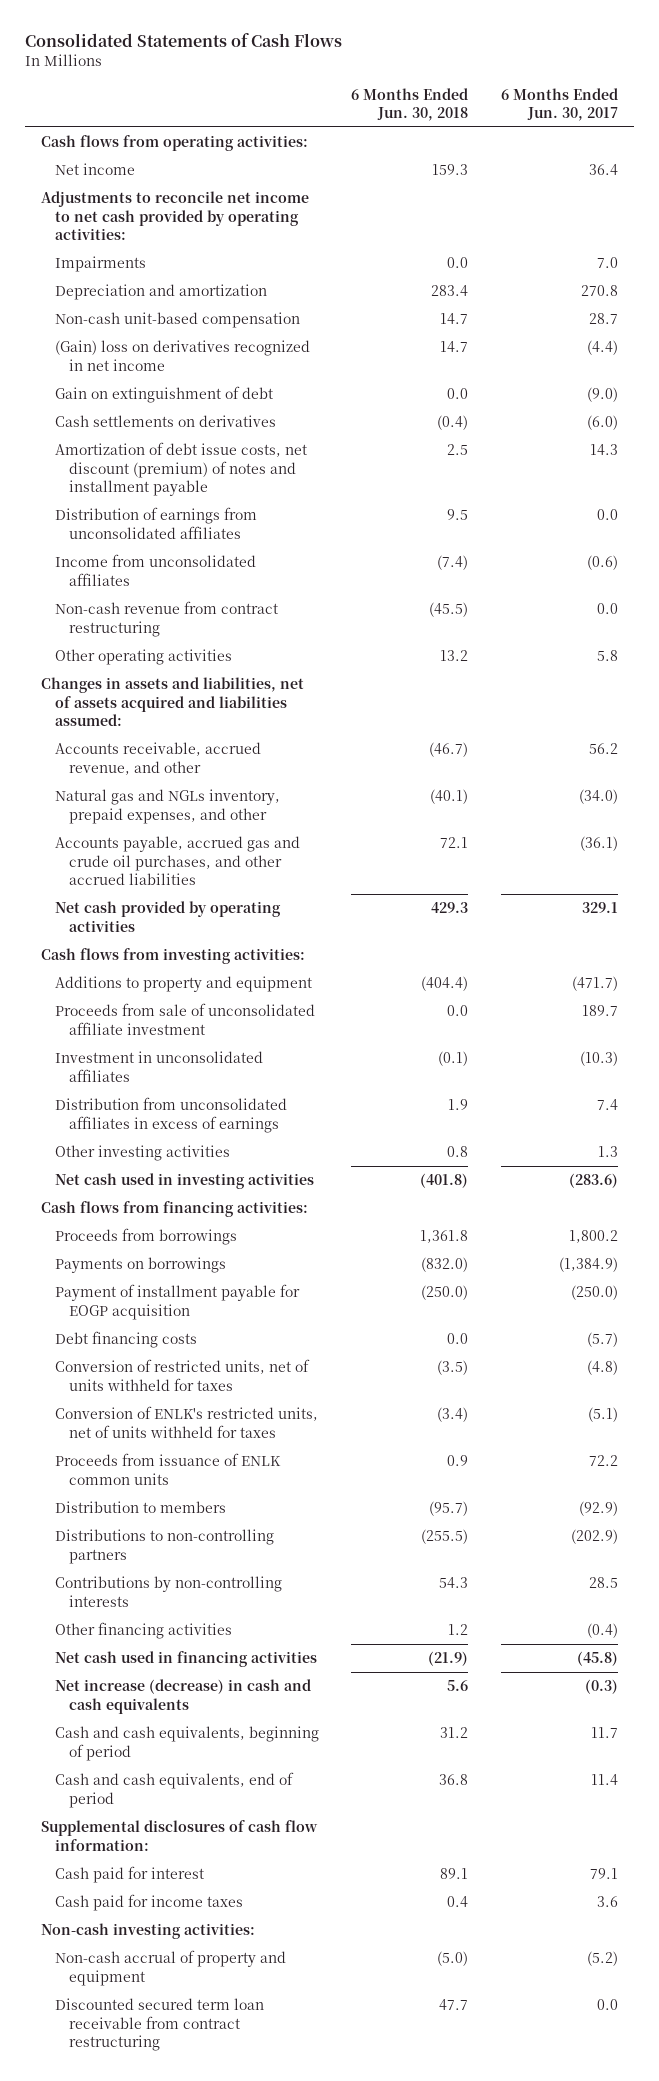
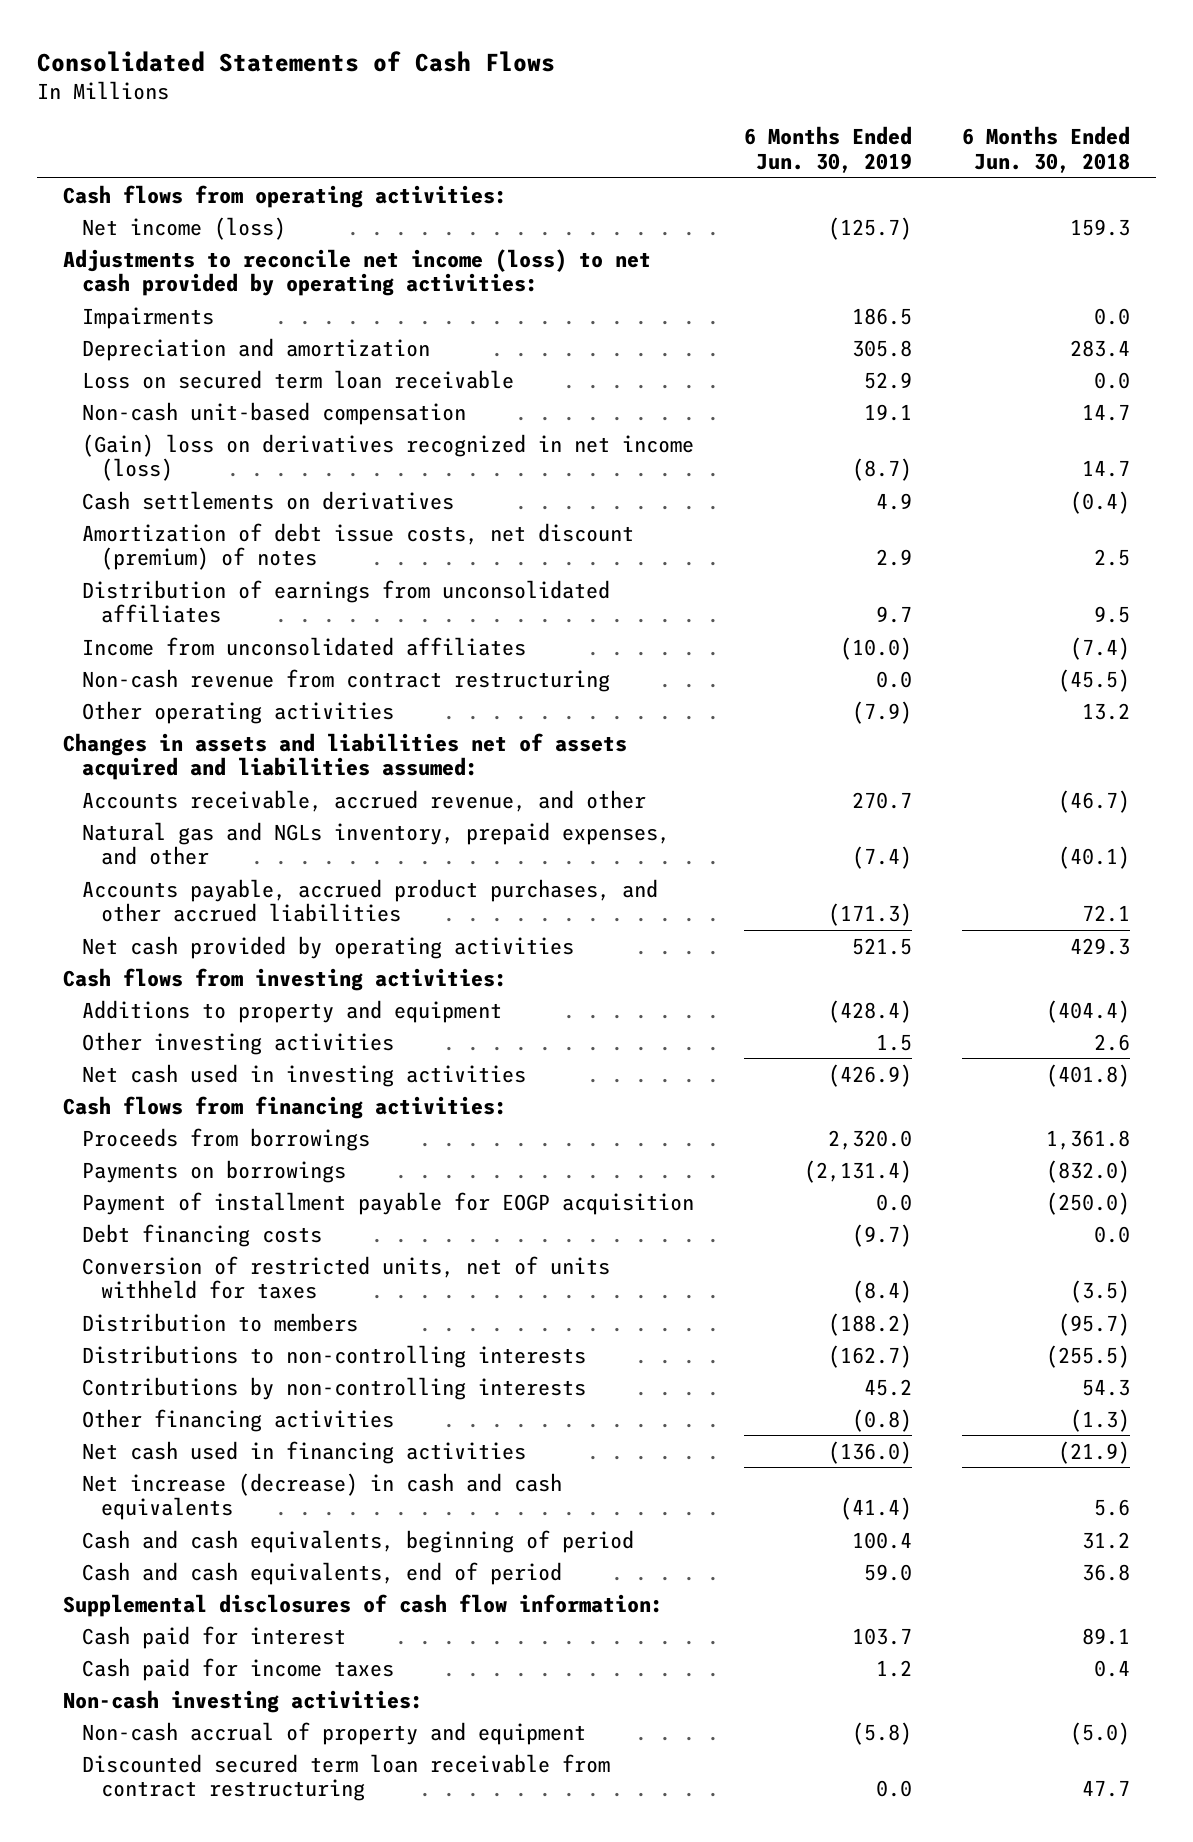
- | 6 Months Ended Jun. 30, 2018 | 6 Months Ended Jun. 30, 2017
+ | 6 Months Ended Jun. 30, 2019 | 6 Months Ended Jun. 30, 2018
- Net income | 159.3 | 36.4
- Adjustments to reconcile net income to net cash provided by operating activities:
+ Net income (loss) | (125.7) | 159.3
+ Adjustments to reconcile net income (loss) to net cash provided by operating activities:
+ Loss on secured term loan receivable | 52.9 | 0.0
- (Gain) loss on derivatives recognized in net income | 14.7 | (4.4)
- Gain on extinguishment of debt | 0.0 | (9.0)
+ (Gain) loss on derivatives recognized in net income (loss) | (8.7) | 14.7
- Amortization of debt issue costs, net discount (premium) of notes and installment payable | 2.5 | 14.3
+ Amortization of debt issue costs, net discount (premium) of notes | 2.9 | 2.5
- Changes in assets and liabilities, net of assets acquired and liabilities assumed:
+ Changes in assets and liabilities net of assets acquired and liabilities assumed:
- Accounts payable, accrued gas and crude oil purchases, and other accrued liabilities | 72.1 | (36.1)
+ Accounts payable, accrued product purchases, and other accrued liabilities | (171.3) | 72.1
- Proceeds from sale of unconsolidated affiliate investment | 0.0 | 189.7
- Investment in unconsolidated affiliates | (0.1) | (10.3)
- Distribution from unconsolidated affiliates in excess of earnings | 1.9 | 7.4
- Other investing activities | 0.8 | 1.3
+ Other investing activities | 1.5 | 2.6
- Conversion of ENLK's restricted units, net of units withheld for taxes | (3.4) | (5.1)
- Proceeds from issuance of ENLK common units | 0.9 | 72.2
- Distributions to non-controlling partners | (255.5) | (202.9)
+ Distributions to non-controlling interests | (162.7) | (255.5)
- Other financing activities | 1.2 | (0.4)
+ Other financing activities | (0.8) | (1.3)

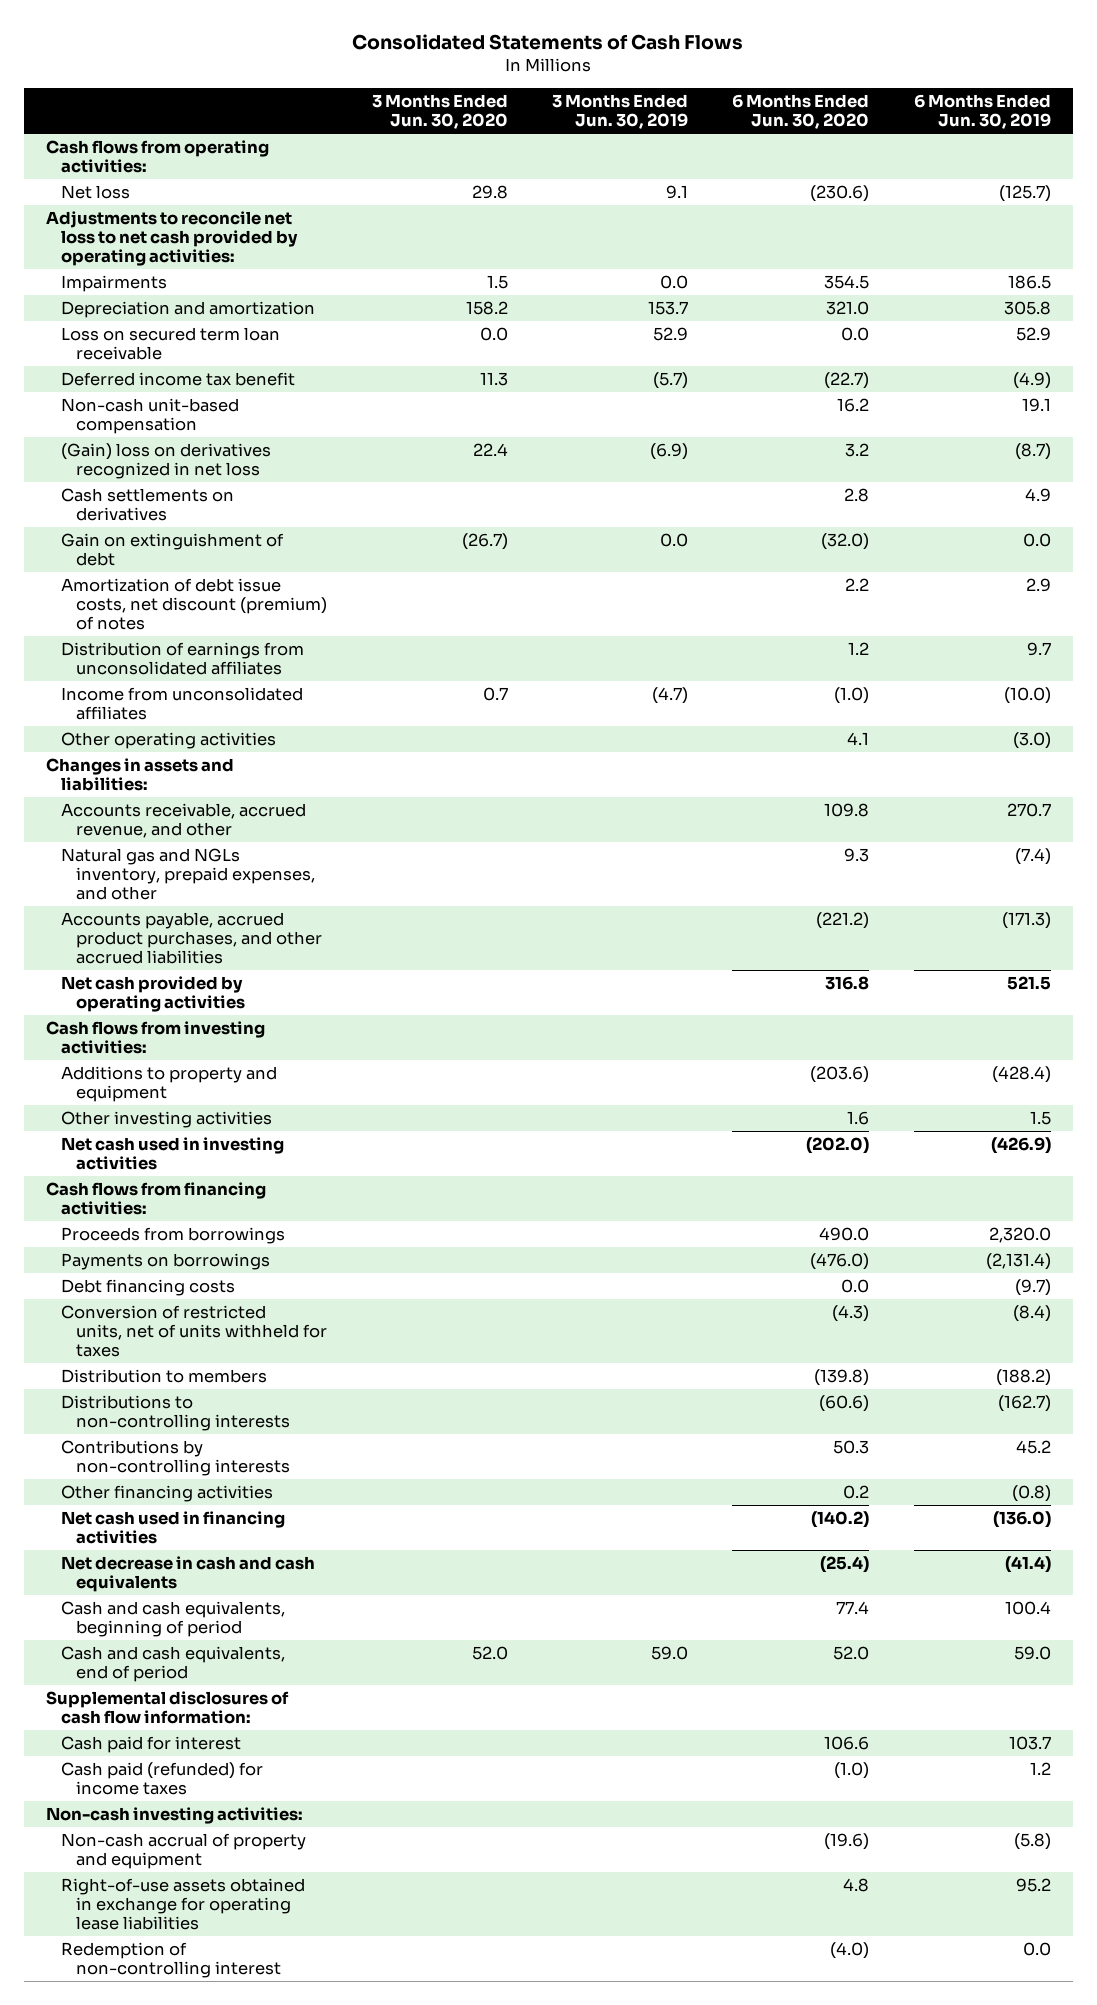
- | 6 Months Ended Jun. 30, 2019 | 6 Months Ended Jun. 30, 2018
+ | 3 Months Ended Jun. 30, 2020 | 3 Months Ended Jun. 30, 2019 | 6 Months Ended Jun. 30, 2020 | 6 Months Ended Jun. 30, 2019
- Net income (loss) | (125.7) | 159.3
- Adjustments to reconcile net income (loss) to net cash provided by operating activities:
+ Net loss | 29.8 | 9.1 | (230.6) | (125.7)
+ Adjustments to reconcile net loss to net cash provided by operating activities:
+ Deferred income tax benefit | 11.3 | (5.7) | (22.7) | (4.9)
- (Gain) loss on derivatives recognized in net income (loss) | (8.7) | 14.7
+ (Gain) loss on derivatives recognized in net loss | 22.4 | (6.9) | 3.2 | (8.7)
+ Gain on extinguishment of debt | (26.7) | 0.0 | (32.0) | 0.0
- Non-cash revenue from contract restructuring | 0.0 | (45.5)
- Other operating activities | (7.9) | 13.2
- Changes in assets and liabilities net of assets acquired and liabilities assumed:
+ Other operating activities | | | 4.1 | (3.0)
+ Changes in assets and liabilities:
- Payment of installment payable for EOGP acquisition | 0.0 | (250.0)
- Net increase (decrease) in cash and cash equivalents | (41.4) | 5.6
+ Net decrease in cash and cash equivalents | | | (25.4) | (41.4)
- Cash paid for income taxes | 1.2 | 0.4
+ Cash paid (refunded) for income taxes | | | (1.0) | 1.2
- Discounted secured term loan receivable from contract restructuring | 0.0 | 47.7
+ Right-of-use assets obtained in exchange for operating lease liabilities | | | 4.8 | 95.2
+ Redemption of non-controlling interest | | | (4.0) | 0.0

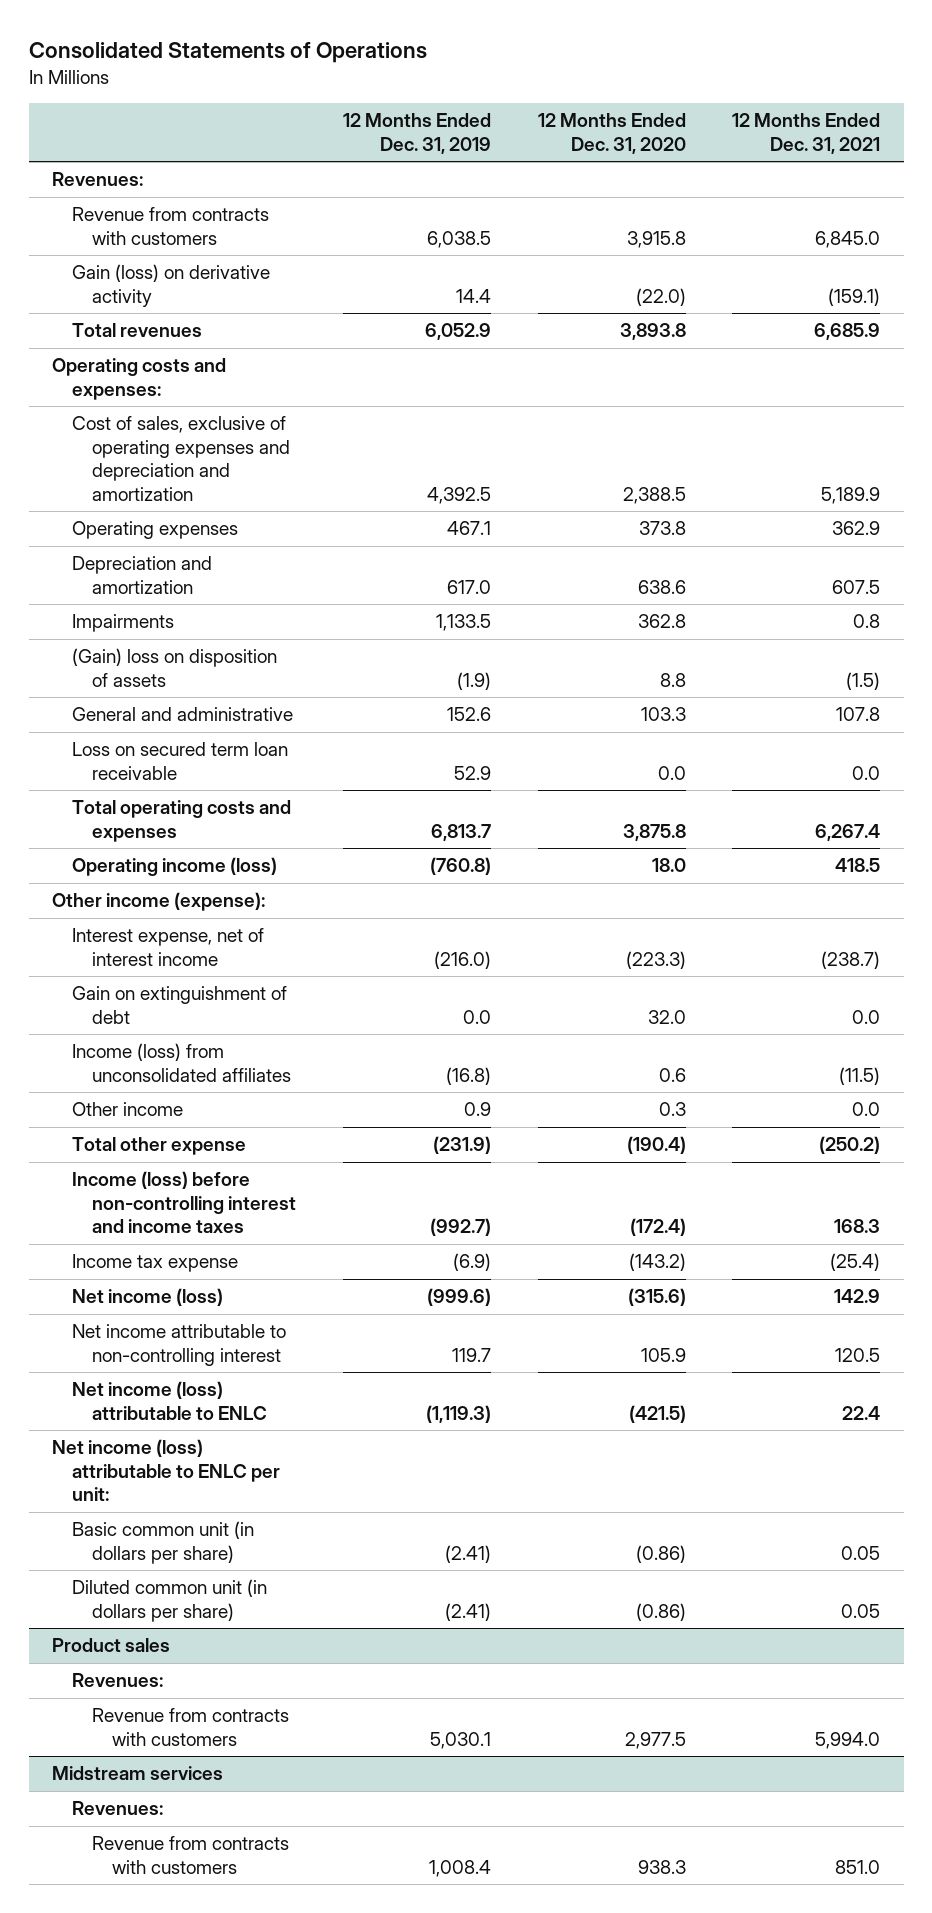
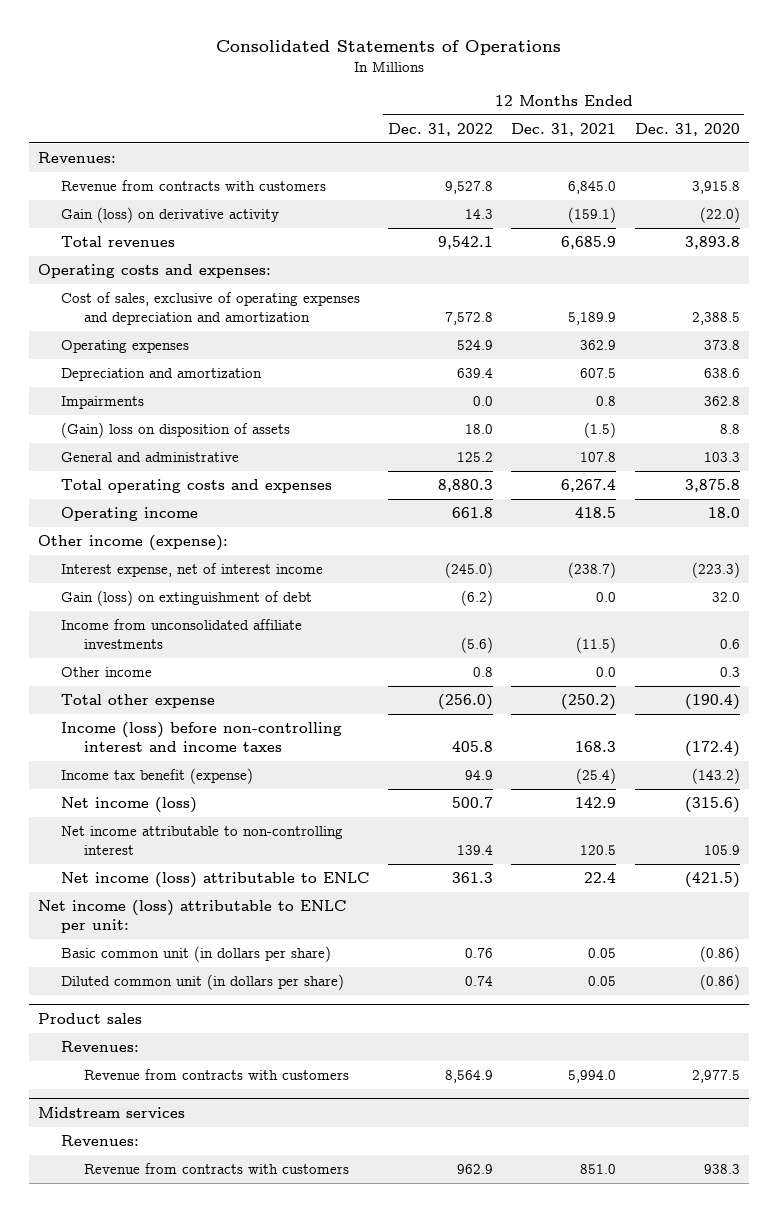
- | 12 Months Ended Dec. 31, 2019 | 12 Months Ended Dec. 31, 2020 | 12 Months Ended Dec. 31, 2021
+ | 12 Months Ended Dec. 31, 2022 | 12 Months Ended Dec. 31, 2021 | 12 Months Ended Dec. 31, 2020
- Loss on secured term loan receivable | 52.9 | 0.0 | 0.0
- Operating income (loss) | (760.8) | 18.0 | 418.5
+ Operating income | 661.8 | 418.5 | 18.0
- Gain on extinguishment of debt | 0.0 | 32.0 | 0.0
- Income (loss) from unconsolidated affiliates | (16.8) | 0.6 | (11.5)
+ Gain (loss) on extinguishment of debt | (6.2) | 0.0 | 32.0
+ Income from unconsolidated affiliate investments | (5.6) | (11.5) | 0.6
- Income tax expense | (6.9) | (143.2) | (25.4)
+ Income tax benefit (expense) | 94.9 | (25.4) | (143.2)

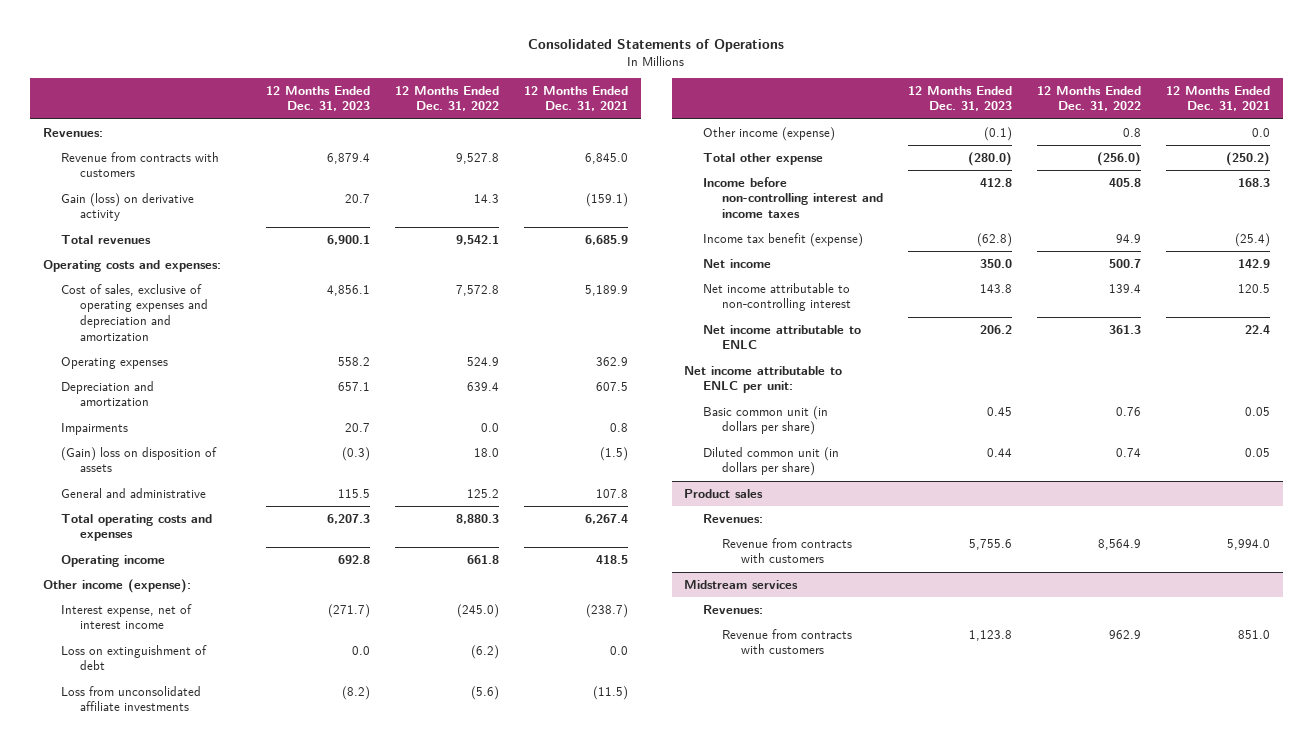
- | 12 Months Ended Dec. 31, 2022 | 12 Months Ended Dec. 31, 2021 | 12 Months Ended Dec. 31, 2020
+ | 12 Months Ended Dec. 31, 2023 | 12 Months Ended Dec. 31, 2022 | 12 Months Ended Dec. 31, 2021
- Gain (loss) on extinguishment of debt | (6.2) | 0.0 | 32.0
- Income from unconsolidated affiliate investments | (5.6) | (11.5) | 0.6
- Other income | 0.8 | 0.0 | 0.3
+ Loss on extinguishment of debt | 0.0 | (6.2) | 0.0
+ Loss from unconsolidated affiliate investments | (8.2) | (5.6) | (11.5)
+ Other income (expense) | (0.1) | 0.8 | 0.0
- Income (loss) before non-controlling interest and income taxes | 405.8 | 168.3 | (172.4)
+ Income before non-controlling interest and income taxes | 412.8 | 405.8 | 168.3
- Net income (loss) | 500.7 | 142.9 | (315.6)
+ Net income | 350.0 | 500.7 | 142.9
- Net income (loss) attributable to ENLC | 361.3 | 22.4 | (421.5)
- Net income (loss) attributable to ENLC per unit:
+ Net income attributable to ENLC | 206.2 | 361.3 | 22.4
+ Net income attributable to ENLC per unit:

